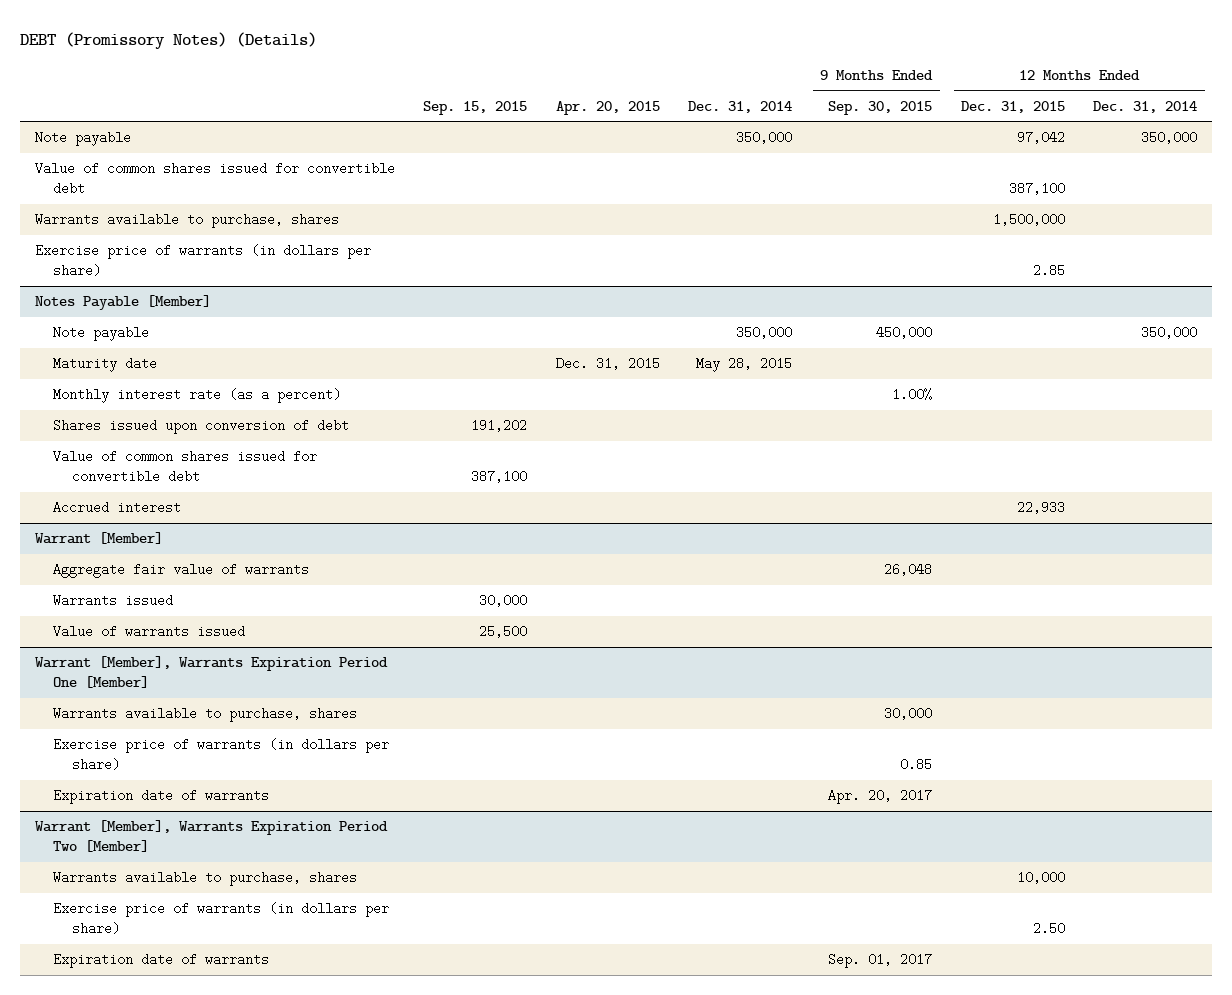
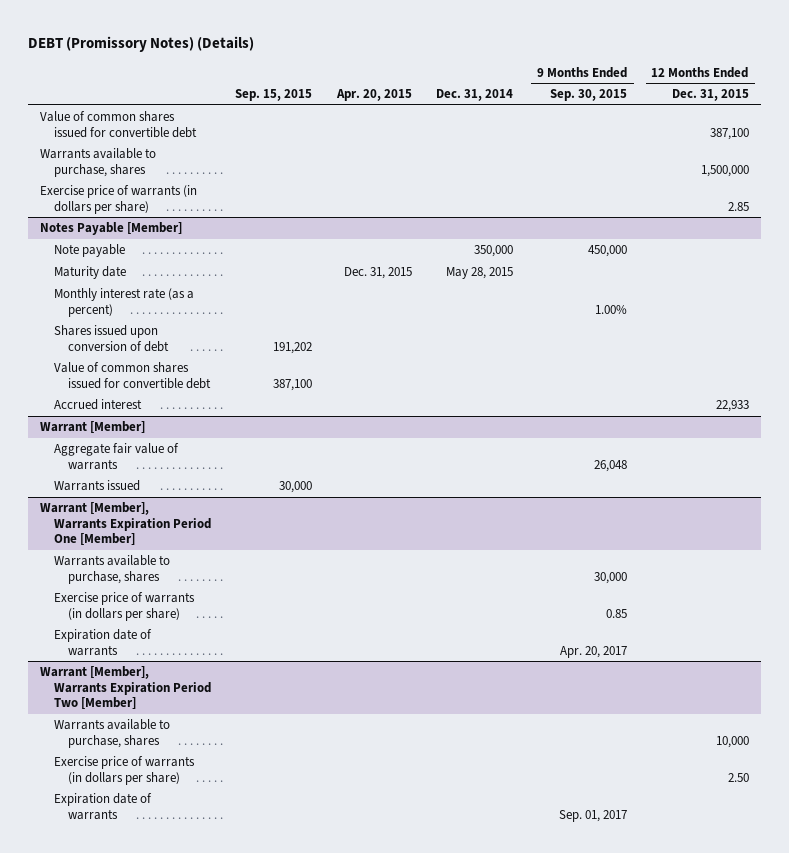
- | Sep. 15, 2015 | Apr. 20, 2015 | Dec. 31, 2014 | 9 Months Ended Sep. 30, 2015 | 12 Months Ended Dec. 31, 2015 | 12 Months Ended Dec. 31, 2014
+ | Sep. 15, 2015 | Apr. 20, 2015 | Dec. 31, 2014 | 9 Months Ended Sep. 30, 2015 | 12 Months Ended Dec. 31, 2015
- Note payable | | | 350,000 | | 97,042 | 350,000
@ Warrant [Member]
- Value of warrants issued | 25,500 | | | | |

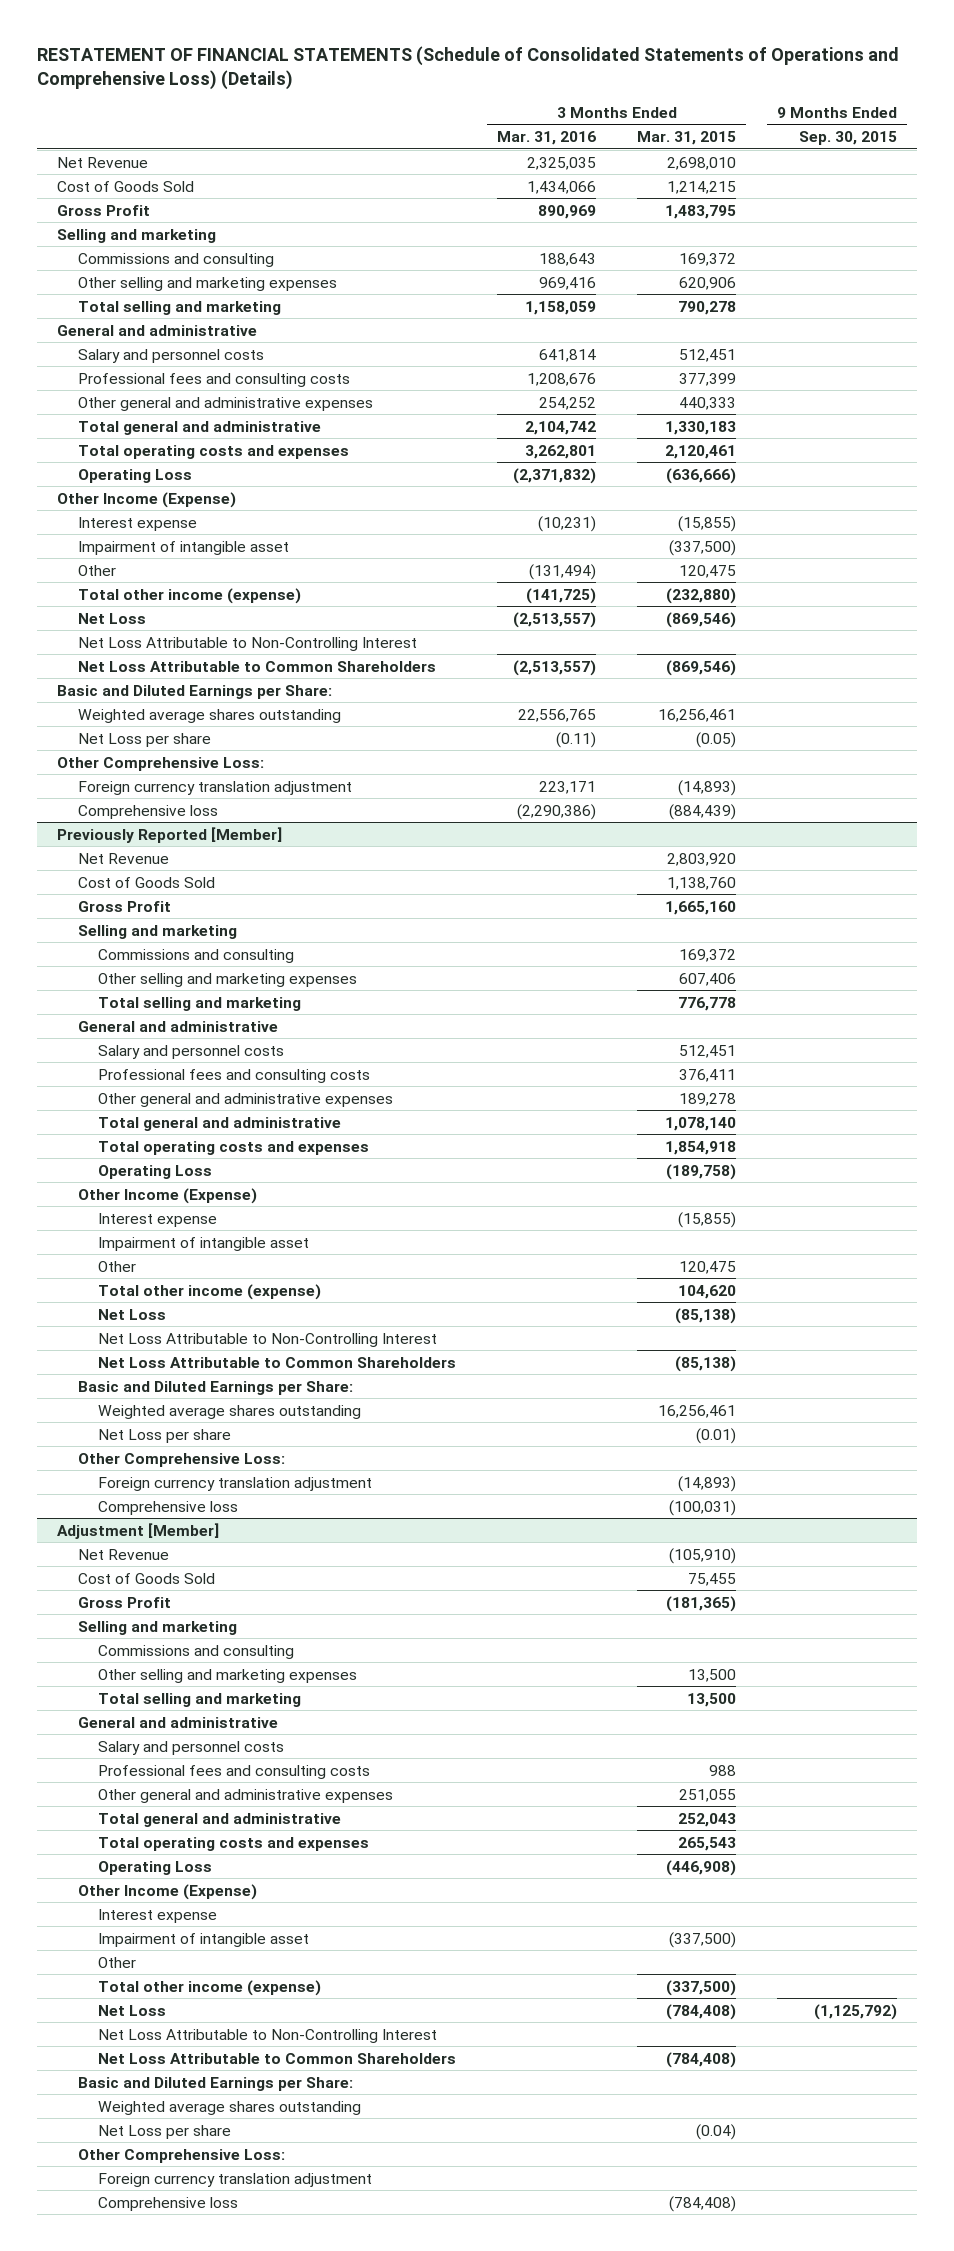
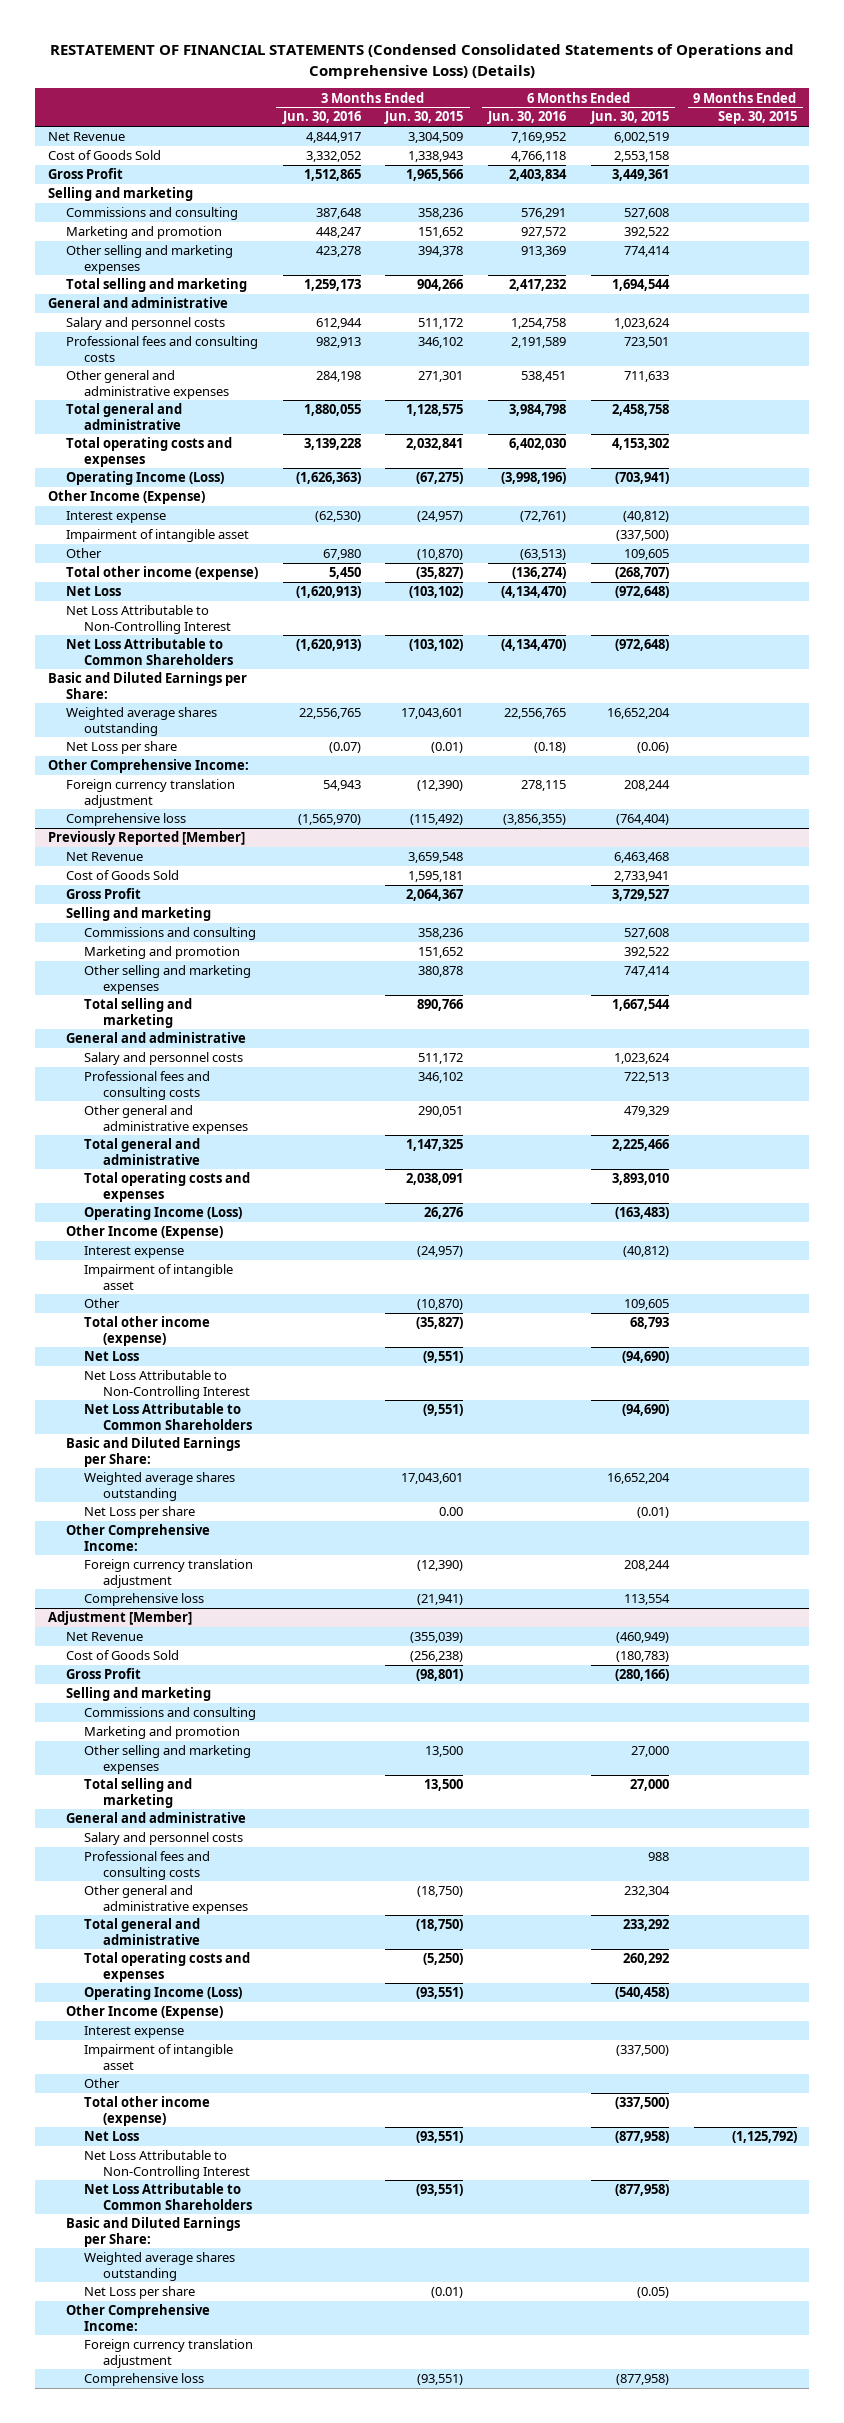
- RESTATEMENT OF FINANCIAL STATEMENTS (Schedule of Consolidated Statements of Operations and Comprehensive Loss) (Details)
+ RESTATEMENT OF FINANCIAL STATEMENTS (Condensed Consolidated Statements of Operations and Comprehensive Loss) (Details)
- | 3 Months Ended Mar. 31, 2016 | 3 Months Ended Mar. 31, 2015 | 9 Months Ended Sep. 30, 2015
+ | 3 Months Ended Jun. 30, 2016 | 3 Months Ended Jun. 30, 2015 | 6 Months Ended Jun. 30, 2016 | 6 Months Ended Jun. 30, 2015 | 9 Months Ended Sep. 30, 2015
+ Marketing and promotion | 448,247 | 151,652 | 927,572 | 392,522 |
- Operating Loss | (2,371,832) | (636,666) |
+ Operating Income (Loss) | (1,626,363) | (67,275) | (3,998,196) | (703,941) |
- Other Comprehensive Loss:
+ Other Comprehensive Income:
@ Previously Reported [Member]
+ Marketing and promotion | | 151,652 | | 392,522 |
- Operating Loss | | (189,758) |
+ Operating Income (Loss) | | 26,276 | | (163,483) |
- Other Comprehensive Loss:
+ Other Comprehensive Income:
@ Adjustment [Member]
+ Marketing and promotion
- Operating Loss | | (446,908) |
+ Operating Income (Loss) | | (93,551) | | (540,458) |
- Other Comprehensive Loss:
+ Other Comprehensive Income:

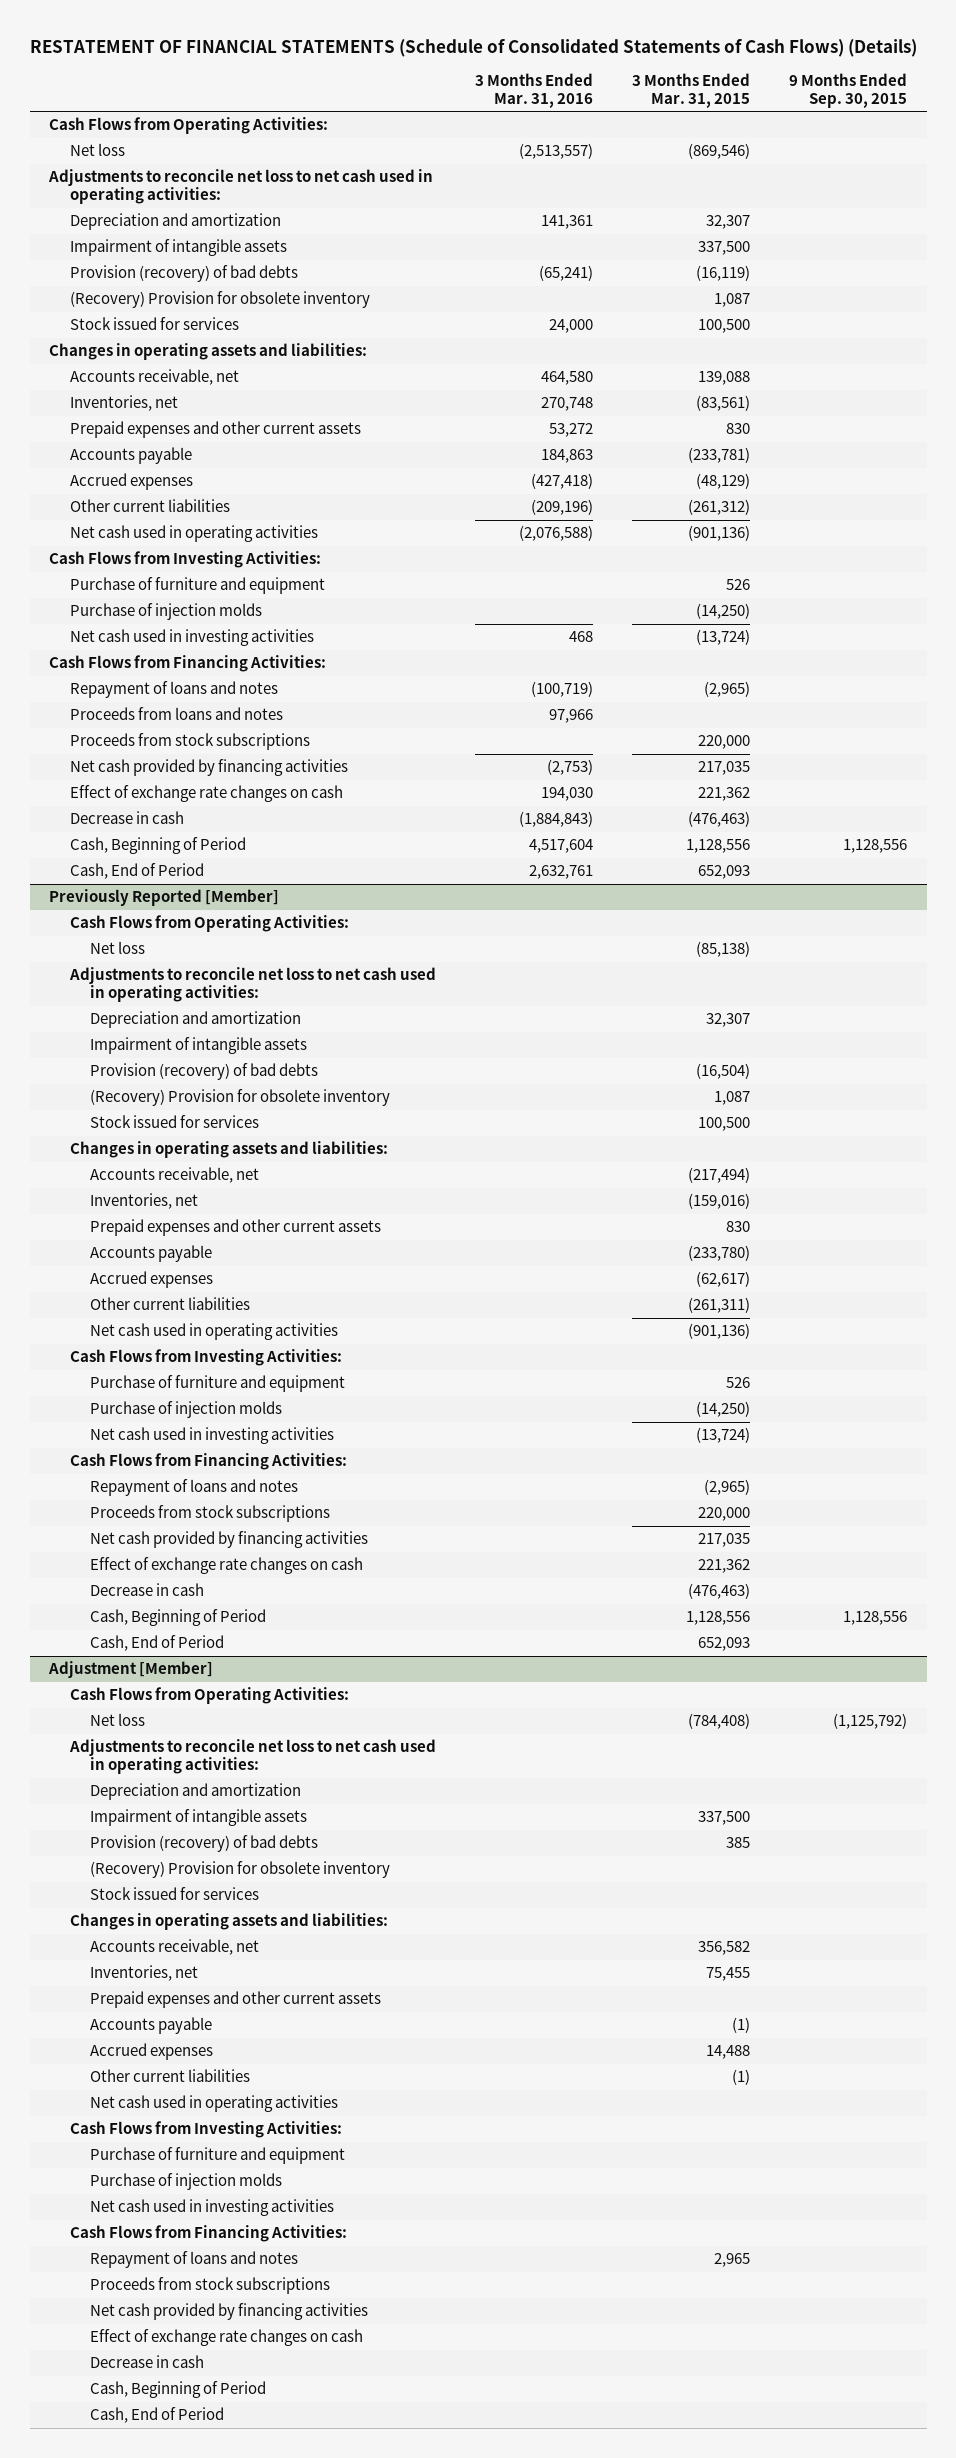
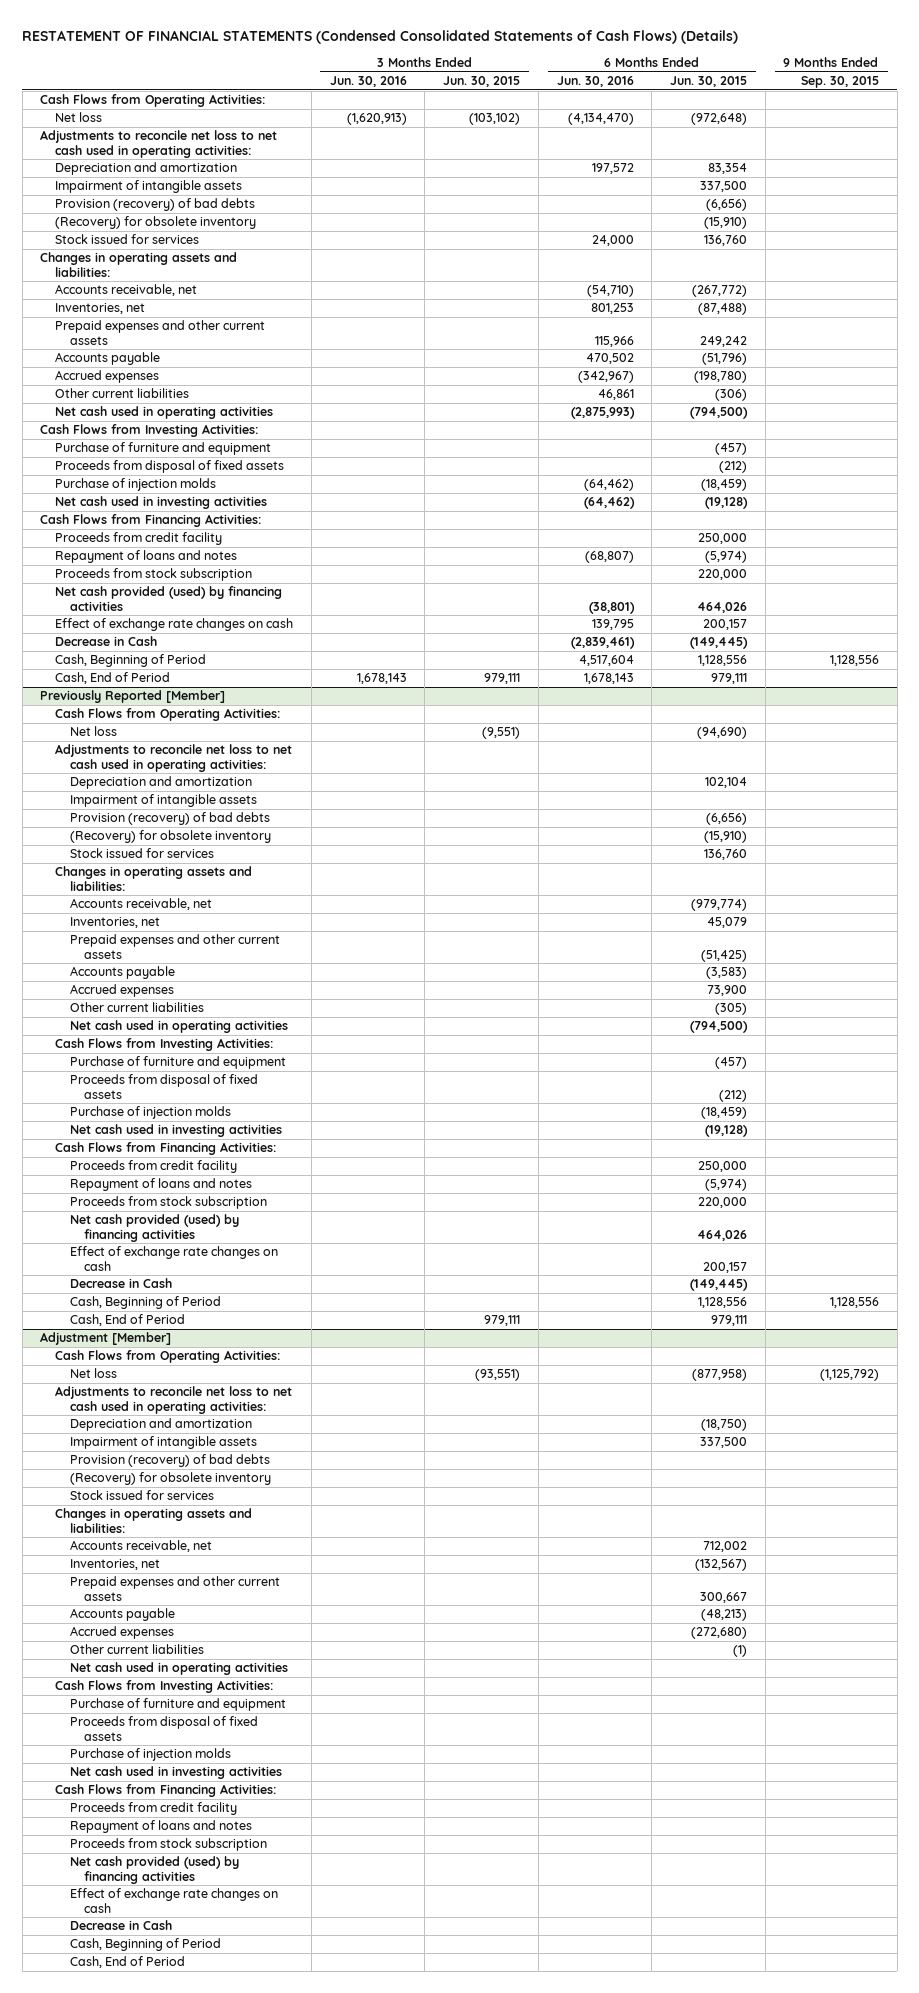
- RESTATEMENT OF FINANCIAL STATEMENTS (Schedule of Consolidated Statements of Cash Flows) (Details)
+ RESTATEMENT OF FINANCIAL STATEMENTS (Condensed Consolidated Statements of Cash Flows) (Details)
- | 3 Months Ended Mar. 31, 2016 | 3 Months Ended Mar. 31, 2015 | 9 Months Ended Sep. 30, 2015
+ | 3 Months Ended Jun. 30, 2016 | 3 Months Ended Jun. 30, 2015 | 6 Months Ended Jun. 30, 2016 | 6 Months Ended Jun. 30, 2015 | 9 Months Ended Sep. 30, 2015
- (Recovery) Provision for obsolete inventory | | 1,087 |
+ (Recovery) for obsolete inventory | | | | (15,910) |
+ Proceeds from disposal of fixed assets | | | | (212) |
+ Proceeds from credit facility | | | | 250,000 |
- Proceeds from loans and notes | 97,966 | |
- Proceeds from stock subscriptions | | 220,000 |
- Net cash provided by financing activities | (2,753) | 217,035 |
+ Proceeds from stock subscription | | | | 220,000 |
+ Net cash provided (used) by financing activities | | | (38,801) | 464,026 |
- Decrease in cash | (1,884,843) | (476,463) |
+ Decrease in Cash | | | (2,839,461) | (149,445) |
@ Previously Reported [Member]
- (Recovery) Provision for obsolete inventory | | 1,087 |
+ (Recovery) for obsolete inventory | | | | (15,910) |
+ Proceeds from disposal of fixed assets | | | | (212) |
+ Proceeds from credit facility | | | | 250,000 |
- Proceeds from stock subscriptions | | 220,000 |
- Net cash provided by financing activities | | 217,035 |
+ Proceeds from stock subscription | | | | 220,000 |
+ Net cash provided (used) by financing activities | | | | 464,026 |
- Decrease in cash | | (476,463) |
+ Decrease in Cash | | | | (149,445) |
@ Adjustment [Member]
- (Recovery) Provision for obsolete inventory
+ (Recovery) for obsolete inventory
+ Proceeds from disposal of fixed assets
+ Proceeds from credit facility
- Proceeds from stock subscriptions
- Net cash provided by financing activities
+ Proceeds from stock subscription
+ Net cash provided (used) by financing activities
- Decrease in cash
+ Decrease in Cash

